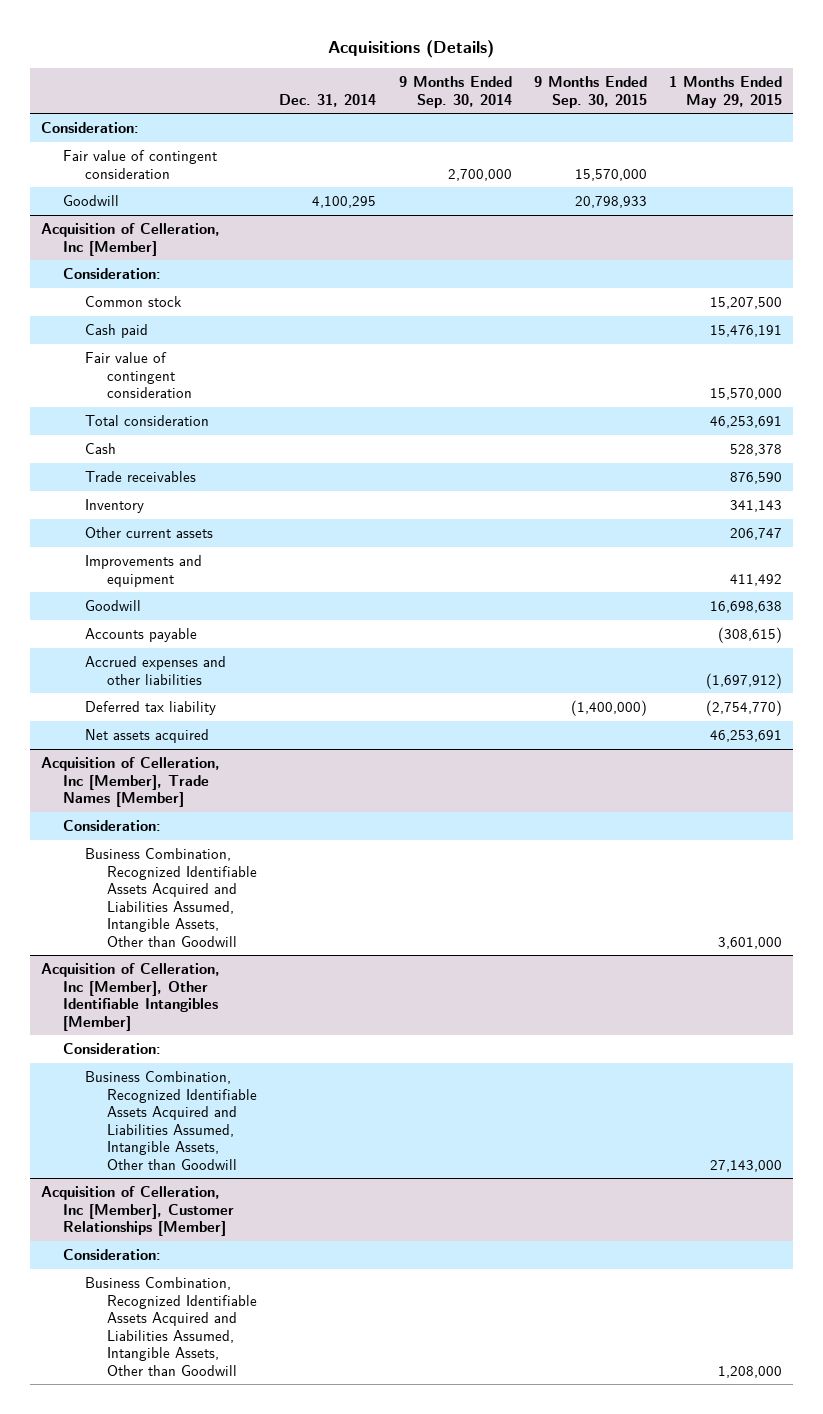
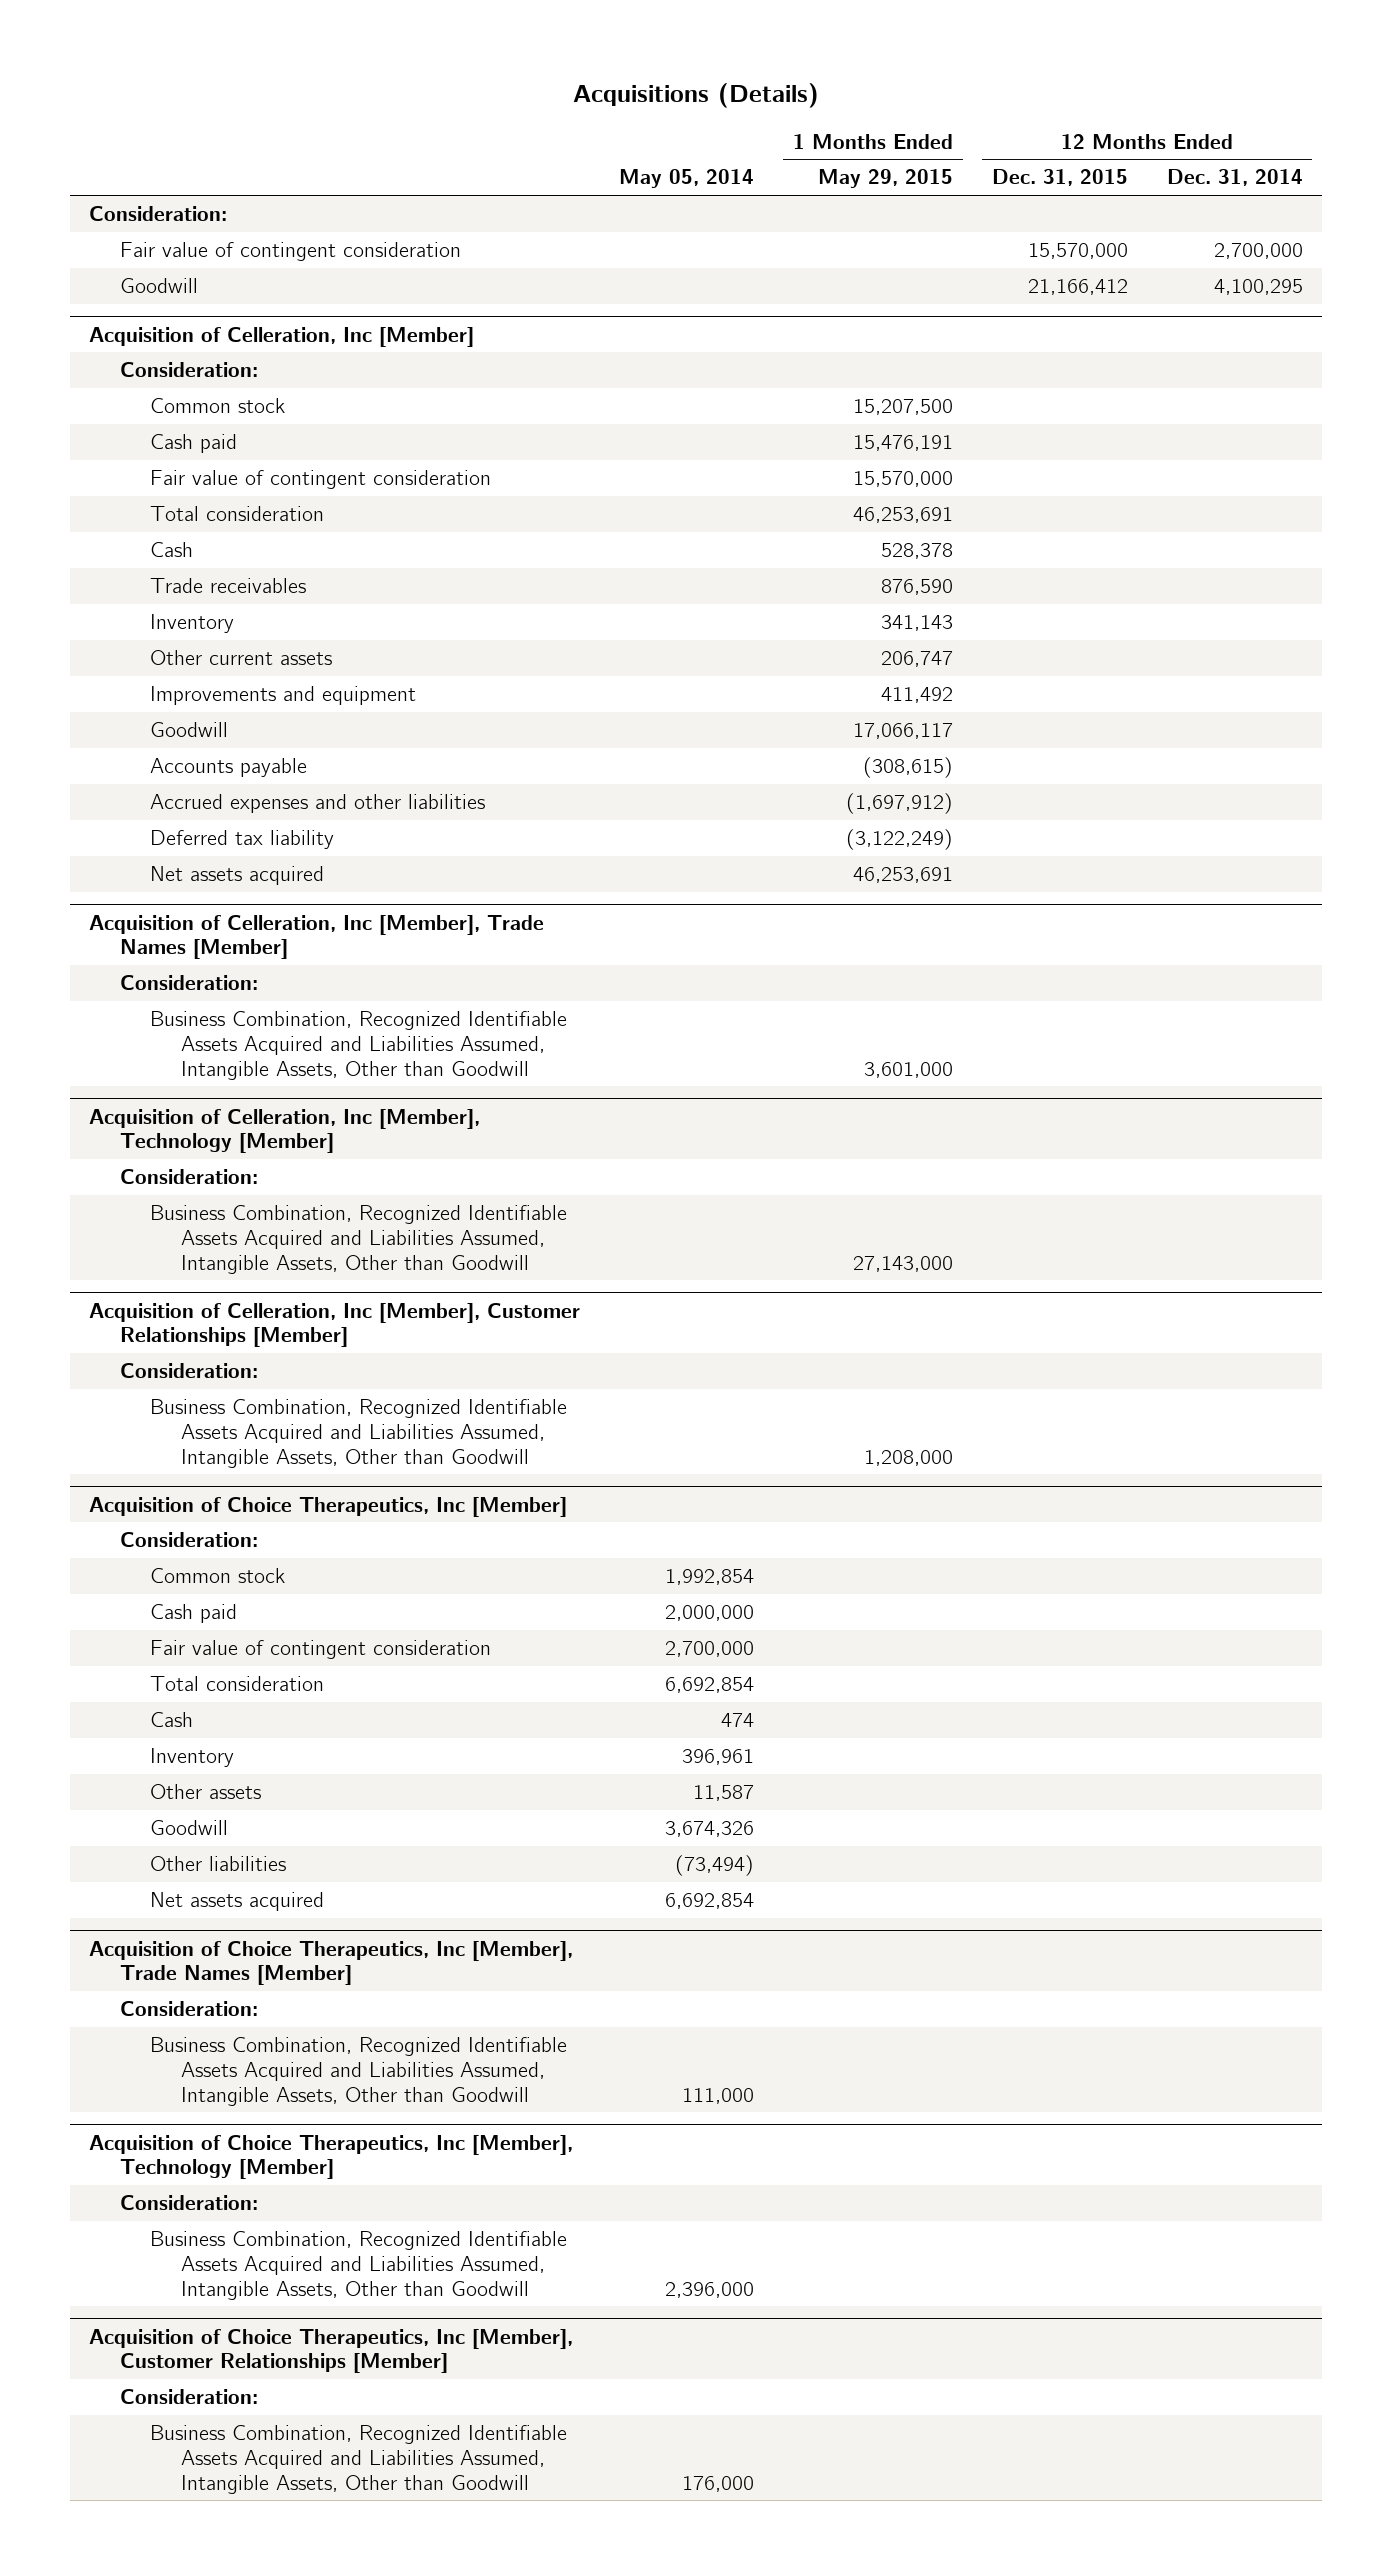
- | Dec. 31, 2014 | 9 Months Ended Sep. 30, 2014 | 9 Months Ended Sep. 30, 2015 | 1 Months Ended May 29, 2015
+ | May 05, 2014 | 1 Months Ended May 29, 2015 | 12 Months Ended Dec. 31, 2015 | 12 Months Ended Dec. 31, 2014
@ Acquisition of Celleration, Inc [Member]
- Goodwill | | | | 16,698,638
+ Goodwill | | 17,066,117 | |
- Deferred tax liability | | | (1,400,000) | (2,754,770)
+ Deferred tax liability | | (3,122,249) | |
- Acquisition of Celleration, Inc [Member], Other Identifiable Intangibles [Member]
+ Acquisition of Celleration, Inc [Member], Technology [Member]
+ Acquisition of Choice Therapeutics, Inc [Member]
+ Consideration:
+ Common stock | 1,992,854 | | |
+ Cash paid | 2,000,000 | | |
+ Fair value of contingent consideration | 2,700,000 | | |
+ Total consideration | 6,692,854 | | |
+ Cash | 474 | | |
+ Inventory | 396,961 | | |
+ Other assets | 11,587 | | |
+ Goodwill | 3,674,326 | | |
+ Other liabilities | (73,494) | | |
+ Net assets acquired | 6,692,854 | | |
+ Acquisition of Choice Therapeutics, Inc [Member], Trade Names [Member]
+ Consideration:
+ Business Combination, Recognized Identifiable Assets Acquired and Liabilities Assumed, Intangible Assets, Other than Goodwill | 111,000 | | |
+ Acquisition of Choice Therapeutics, Inc [Member], Technology [Member]
+ Consideration:
+ Business Combination, Recognized Identifiable Assets Acquired and Liabilities Assumed, Intangible Assets, Other than Goodwill | 2,396,000 | | |
+ Acquisition of Choice Therapeutics, Inc [Member], Customer Relationships [Member]
+ Consideration:
+ Business Combination, Recognized Identifiable Assets Acquired and Liabilities Assumed, Intangible Assets, Other than Goodwill | 176,000 | | |

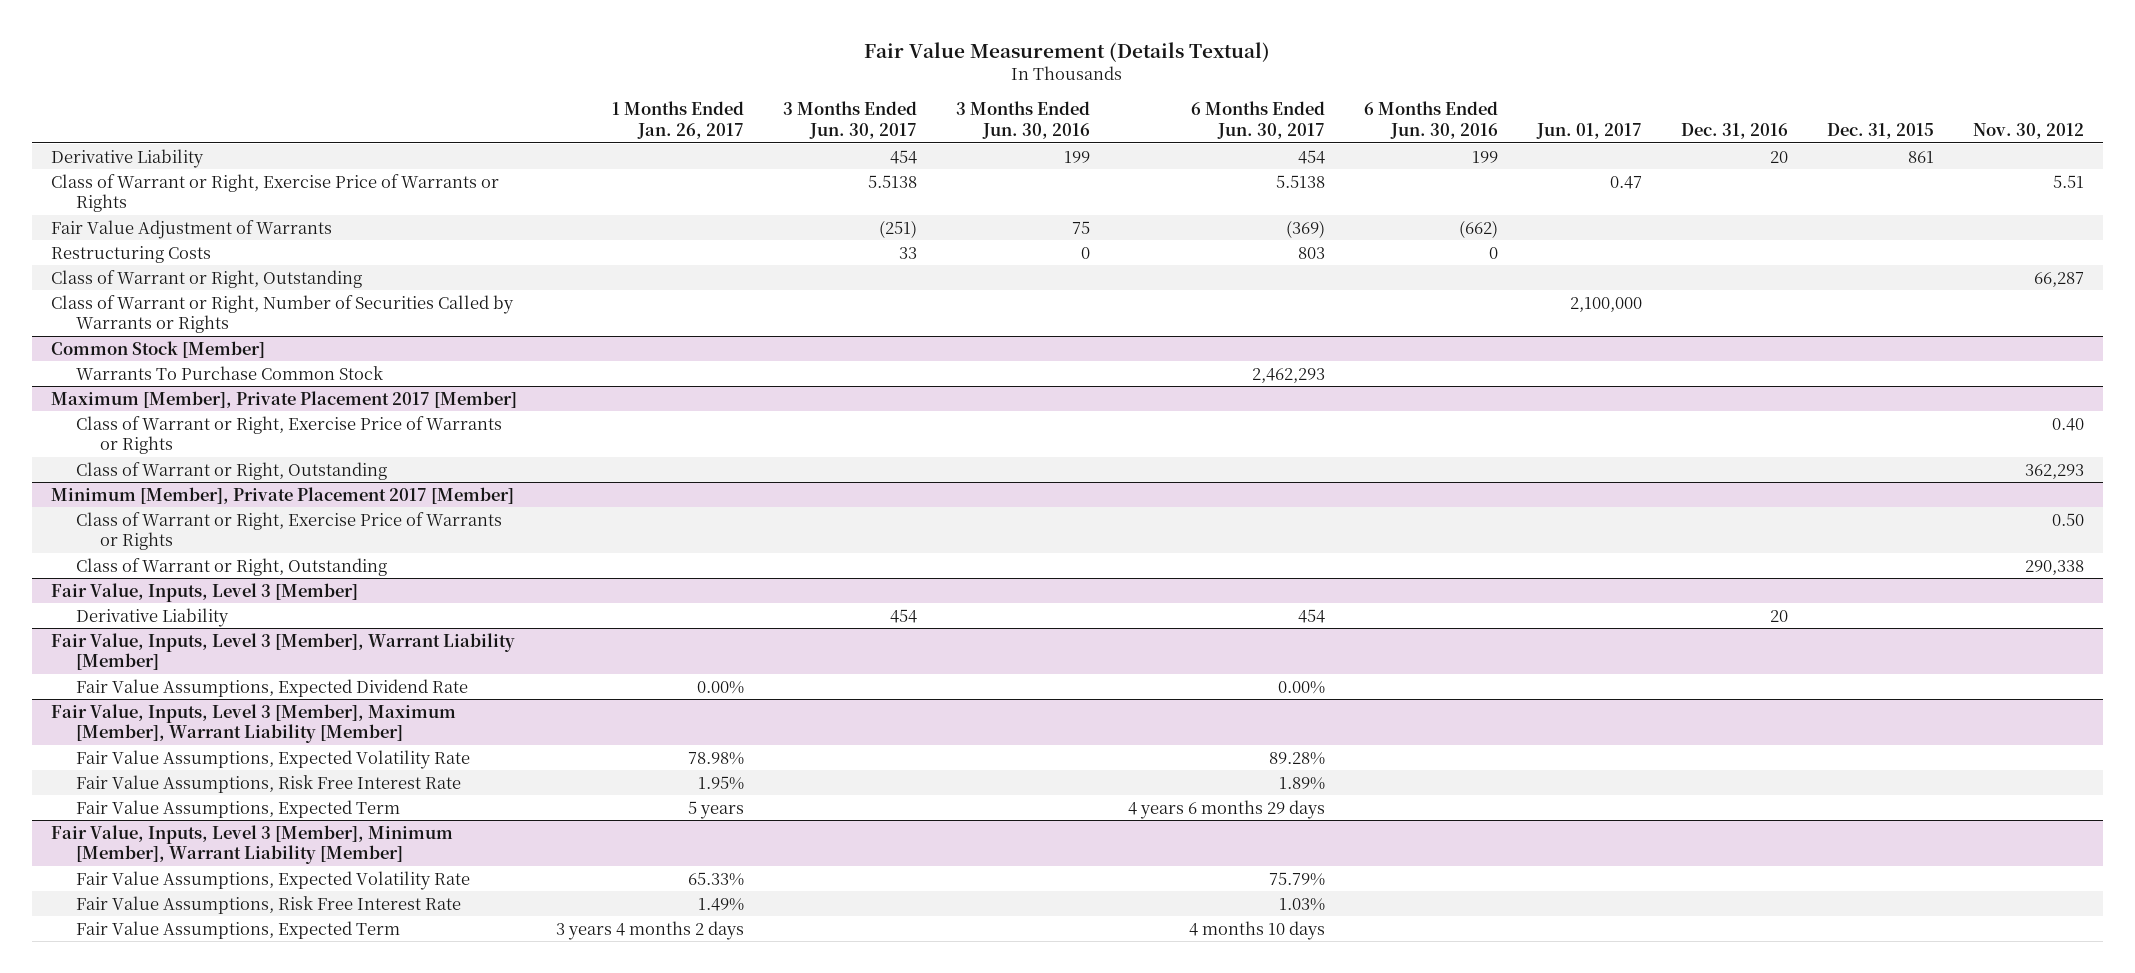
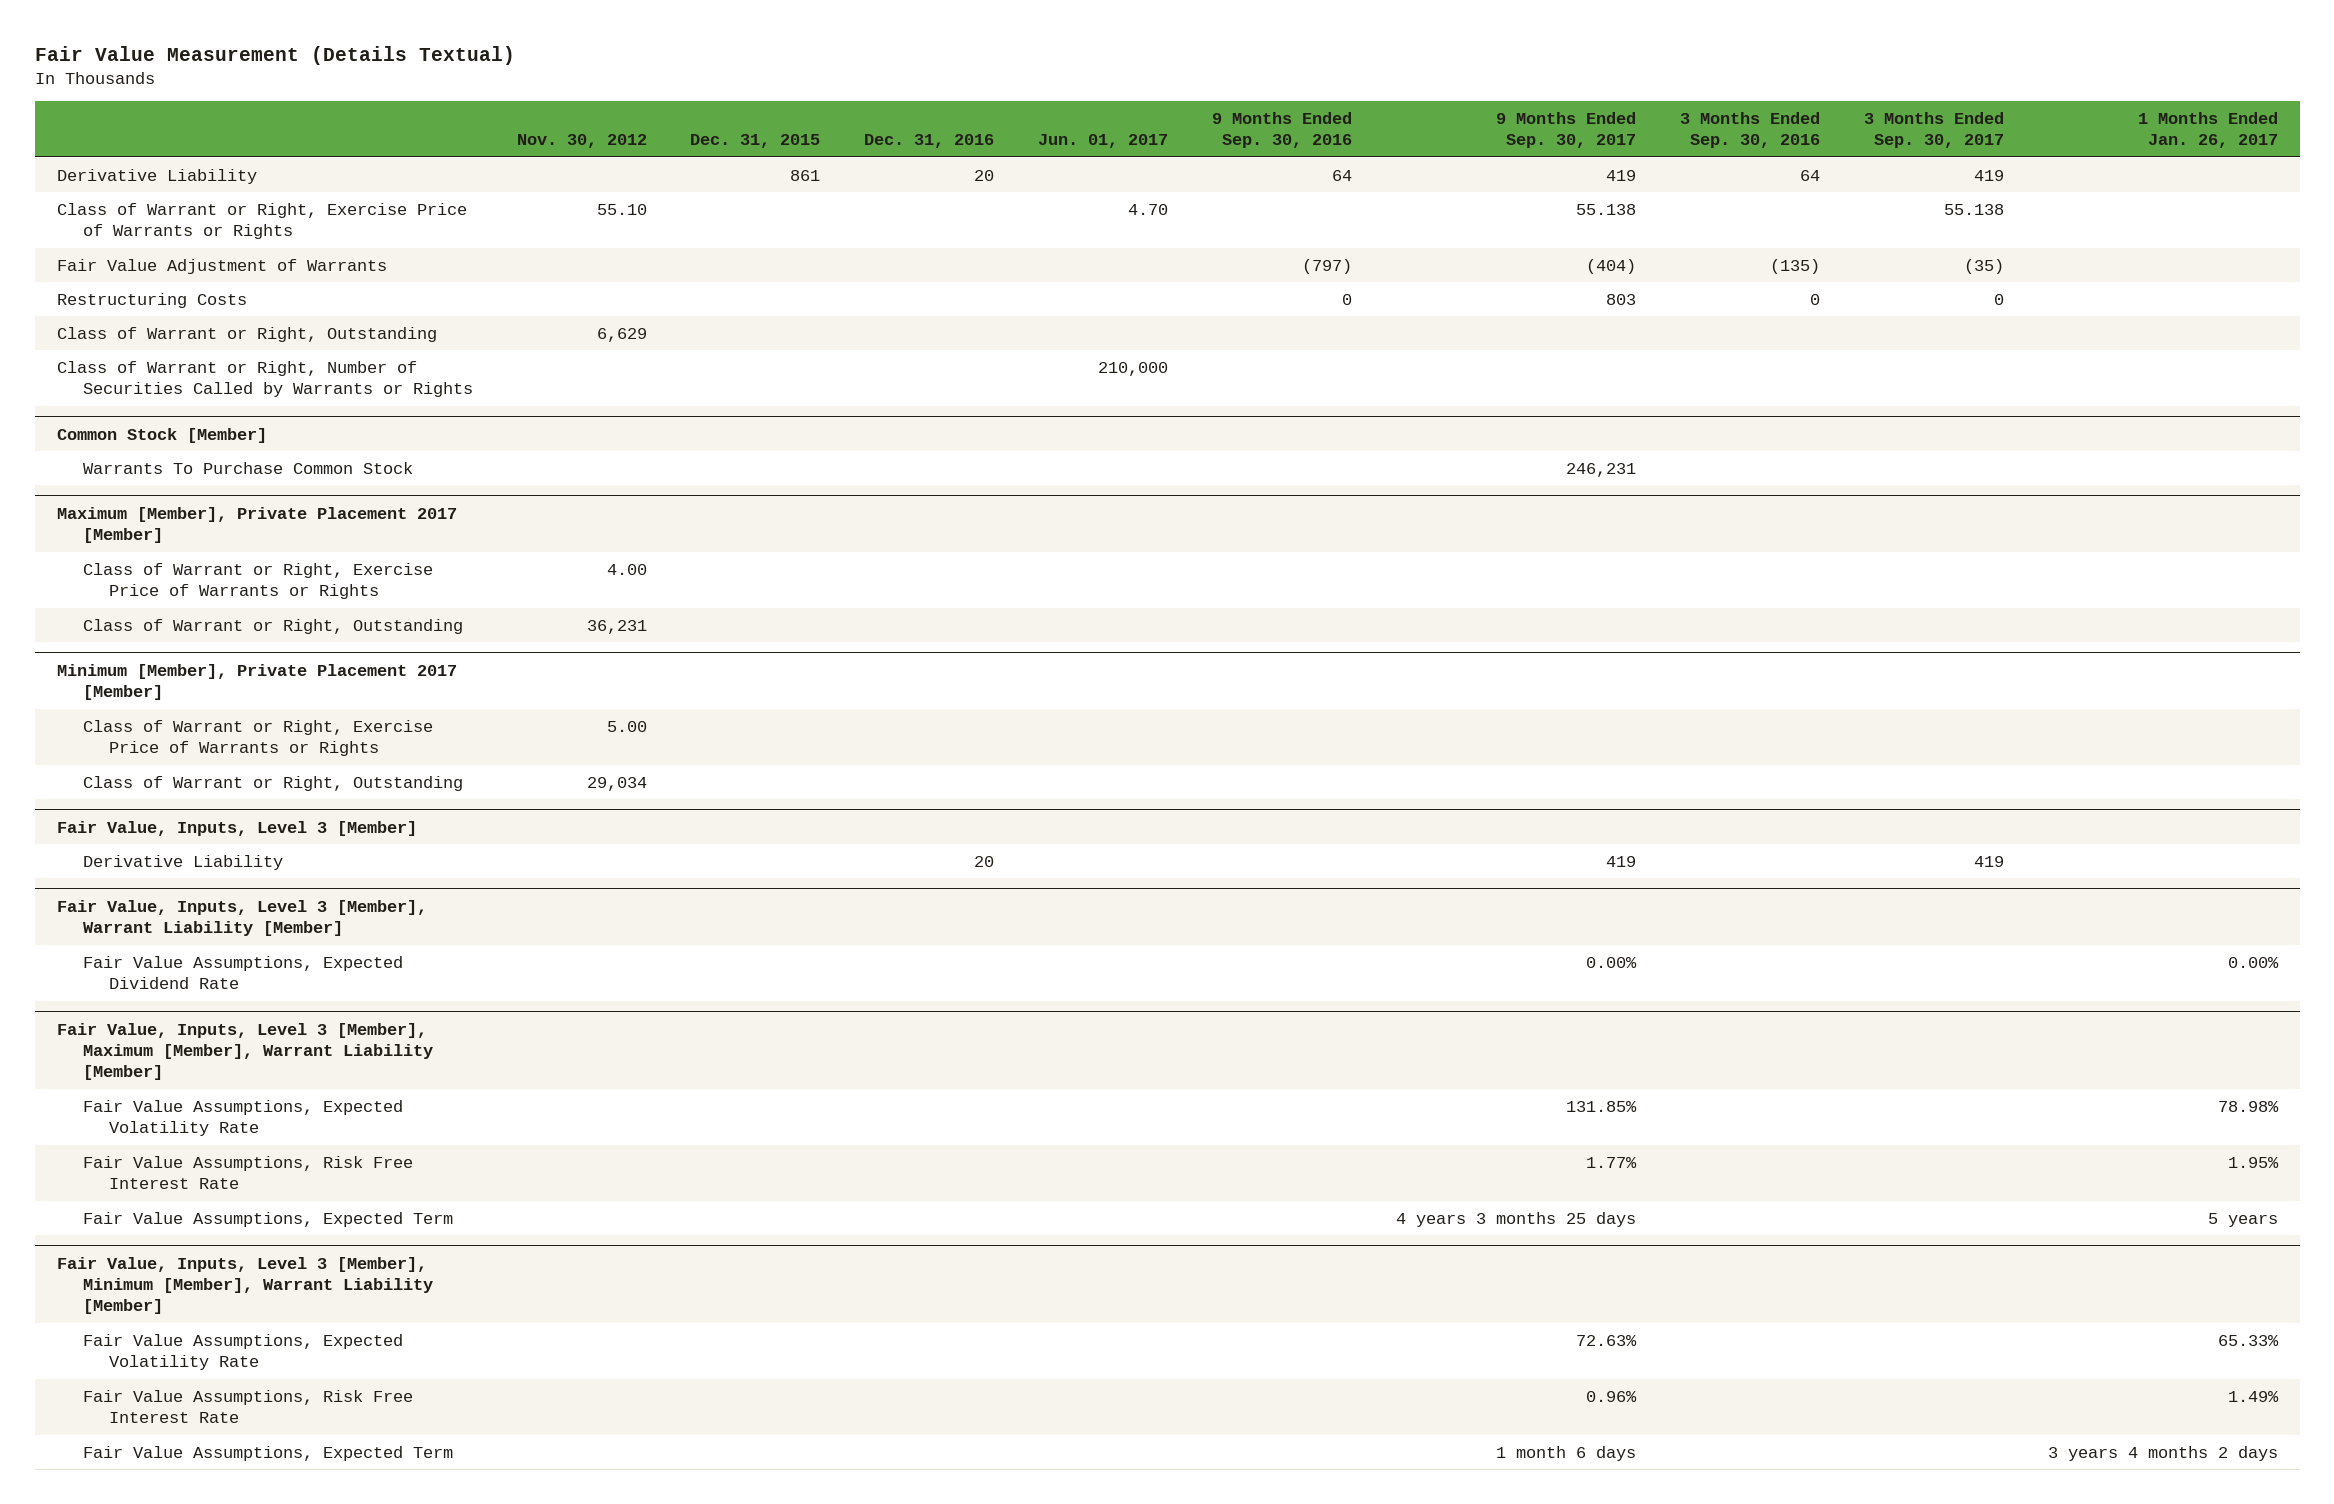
- | 1 Months Ended Jan. 26, 2017 | 3 Months Ended Jun. 30, 2017 | 3 Months Ended Jun. 30, 2016 | 6 Months Ended Jun. 30, 2017 | 6 Months Ended Jun. 30, 2016 | Jun. 01, 2017 | Dec. 31, 2016 | Dec. 31, 2015 | Nov. 30, 2012
+ | Nov. 30, 2012 | Dec. 31, 2015 | Dec. 31, 2016 | Jun. 01, 2017 | 9 Months Ended Sep. 30, 2016 | 9 Months Ended Sep. 30, 2017 | 3 Months Ended Sep. 30, 2016 | 3 Months Ended Sep. 30, 2017 | 1 Months Ended Jan. 26, 2017
- Class of Warrant or Right, Exercise Price of Warrants or Rights | | 5.5138 | | 5.5138 | | 0.47 | | | 5.51
+ Class of Warrant or Right, Exercise Price of Warrants or Rights | 55.10 | | | 4.70 | | 55.138 | | 55.138 |
- Class of Warrant or Right, Outstanding | | | | | | | | | 66,287
- Class of Warrant or Right, Number of Securities Called by Warrants or Rights | | | | | | 2,100,000 | | |
+ Class of Warrant or Right, Outstanding | 6,629 | | | | | | | |
+ Class of Warrant or Right, Number of Securities Called by Warrants or Rights | | | | 210,000 | | | | |
@ Maximum [Member], Private Placement 2017 [Member]
- Class of Warrant or Right, Exercise Price of Warrants or Rights | | | | | | | | | 0.40
- Class of Warrant or Right, Outstanding | | | | | | | | | 362,293
+ Class of Warrant or Right, Exercise Price of Warrants or Rights | 4.00 | | | | | | | |
+ Class of Warrant or Right, Outstanding | 36,231 | | | | | | | |
@ Minimum [Member], Private Placement 2017 [Member]
- Class of Warrant or Right, Exercise Price of Warrants or Rights | | | | | | | | | 0.50
- Class of Warrant or Right, Outstanding | | | | | | | | | 290,338
+ Class of Warrant or Right, Exercise Price of Warrants or Rights | 5.00 | | | | | | | |
+ Class of Warrant or Right, Outstanding | 29,034 | | | | | | | |

